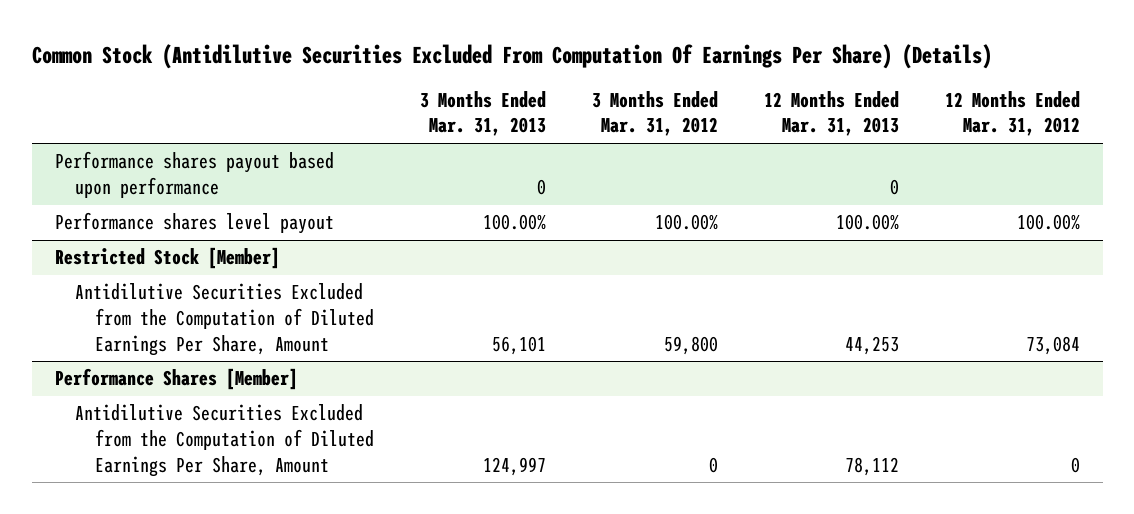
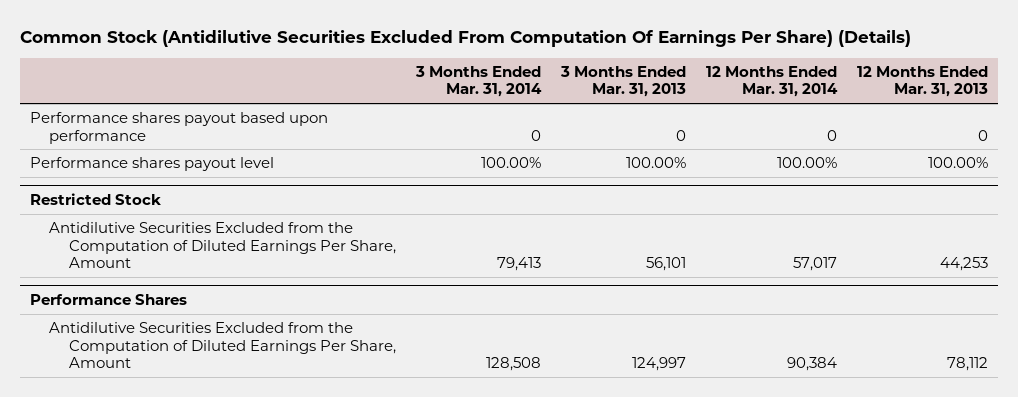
- | 3 Months Ended Mar. 31, 2013 | 3 Months Ended Mar. 31, 2012 | 12 Months Ended Mar. 31, 2013 | 12 Months Ended Mar. 31, 2012
+ | 3 Months Ended Mar. 31, 2014 | 3 Months Ended Mar. 31, 2013 | 12 Months Ended Mar. 31, 2014 | 12 Months Ended Mar. 31, 2013
- Performance shares level payout | 100.00% | 100.00% | 100.00% | 100.00%
- Restricted Stock [Member]
+ Performance shares payout level | 100.00% | 100.00% | 100.00% | 100.00%
+ Restricted Stock
- Performance Shares [Member]
+ Performance Shares

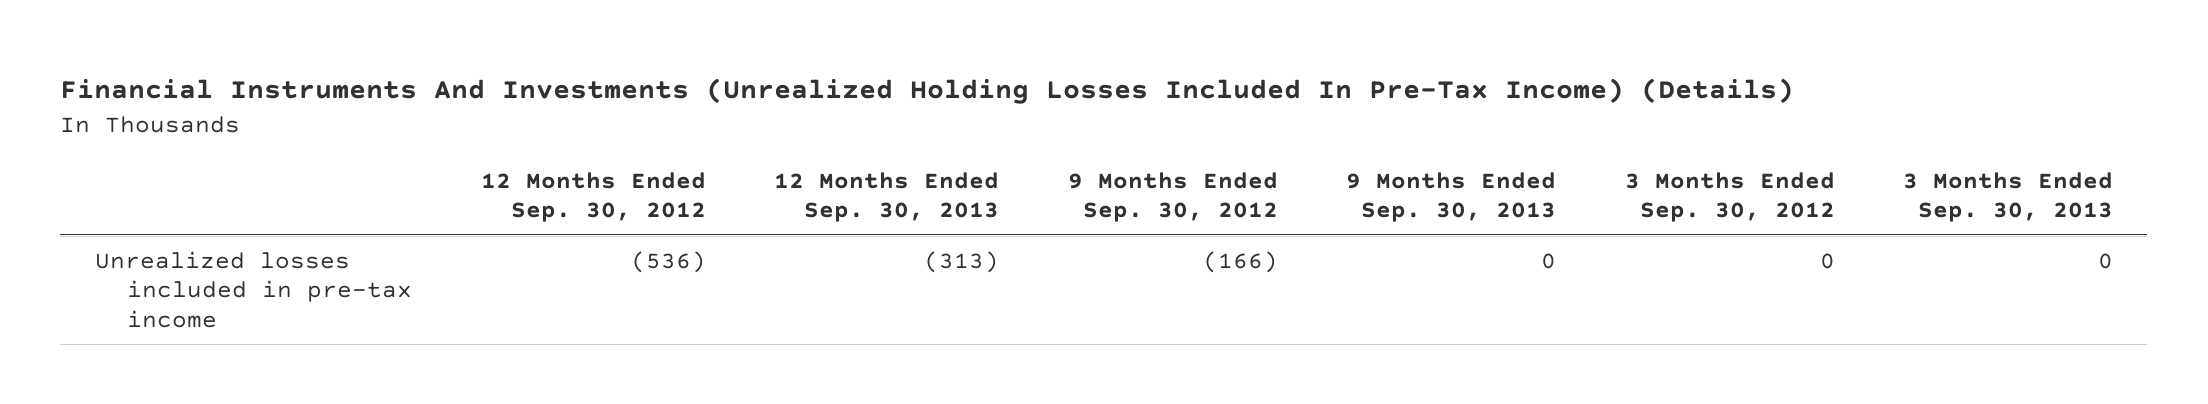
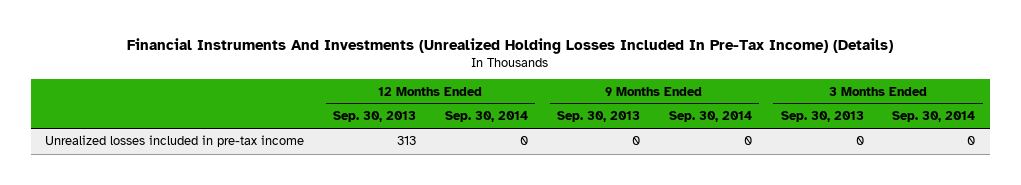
- | 12 Months Ended Sep. 30, 2012 | 12 Months Ended Sep. 30, 2013 | 9 Months Ended Sep. 30, 2012 | 9 Months Ended Sep. 30, 2013 | 3 Months Ended Sep. 30, 2012 | 3 Months Ended Sep. 30, 2013
+ | 12 Months Ended Sep. 30, 2013 | 12 Months Ended Sep. 30, 2014 | 9 Months Ended Sep. 30, 2013 | 9 Months Ended Sep. 30, 2014 | 3 Months Ended Sep. 30, 2013 | 3 Months Ended Sep. 30, 2014
- Unrealized losses included in pre-tax income | (536) | (313) | (166) | 0 | 0 | 0
+ Unrealized losses included in pre-tax income | 313 | 0 | 0 | 0 | 0 | 0

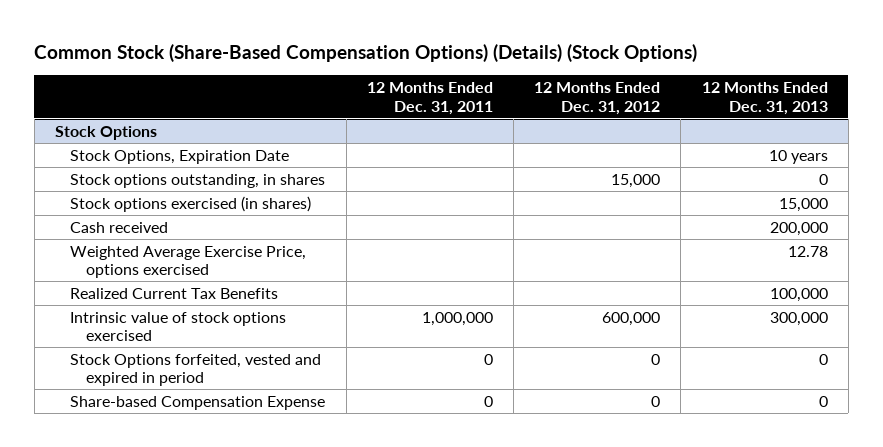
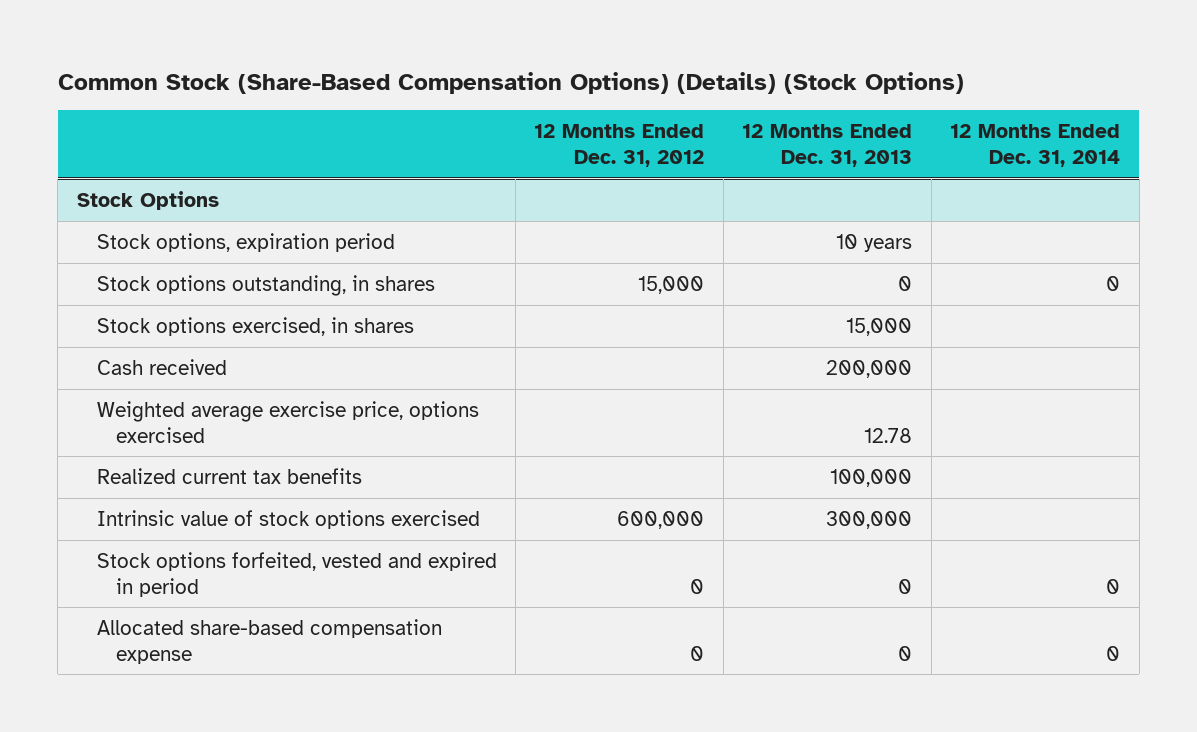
- | 12 Months Ended Dec. 31, 2011 | 12 Months Ended Dec. 31, 2012 | 12 Months Ended Dec. 31, 2013
+ | 12 Months Ended Dec. 31, 2012 | 12 Months Ended Dec. 31, 2013 | 12 Months Ended Dec. 31, 2014
@ Stock Options
- Stock Options, Expiration Date | | | 10 years
+ Stock options, expiration period | | 10 years |
- Stock options exercised (in shares) | | | 15,000
+ Stock options exercised, in shares | | 15,000 |
- Weighted Average Exercise Price, options exercised | | | 12.78
- Realized Current Tax Benefits | | | 100,000
+ Weighted average exercise price, options exercised | | 12.78 |
+ Realized current tax benefits | | 100,000 |
- Stock Options forfeited, vested and expired in period | 0 | 0 | 0
- Share-based Compensation Expense | 0 | 0 | 0
+ Stock options forfeited, vested and expired in period | 0 | 0 | 0
+ Allocated share-based compensation expense | 0 | 0 | 0

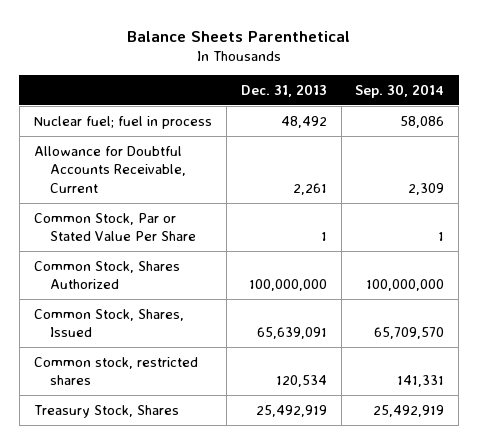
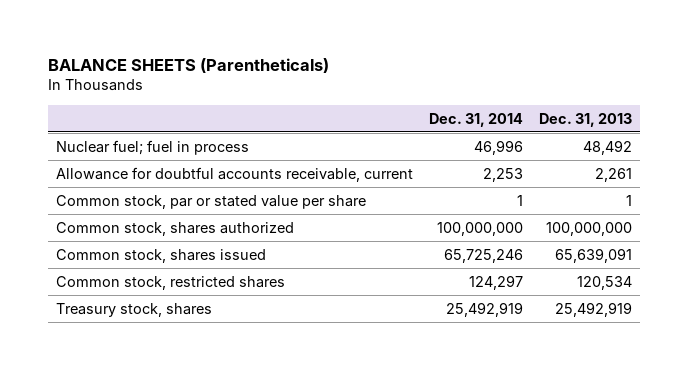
- Balance Sheets Parenthetical
+ BALANCE SHEETS (Parentheticals)
- | Dec. 31, 2013 | Sep. 30, 2014
+ | Dec. 31, 2014 | Dec. 31, 2013
- Allowance for Doubtful Accounts Receivable, Current | 2,261 | 2,309
- Common Stock, Par or Stated Value Per Share | 1 | 1
- Common Stock, Shares Authorized | 100,000,000 | 100,000,000
- Common Stock, Shares, Issued | 65,639,091 | 65,709,570
+ Allowance for doubtful accounts receivable, current | 2,253 | 2,261
+ Common stock, par or stated value per share | 1 | 1
+ Common stock, shares authorized | 100,000,000 | 100,000,000
+ Common stock, shares issued | 65,725,246 | 65,639,091
- Treasury Stock, Shares | 25,492,919 | 25,492,919
+ Treasury stock, shares | 25,492,919 | 25,492,919

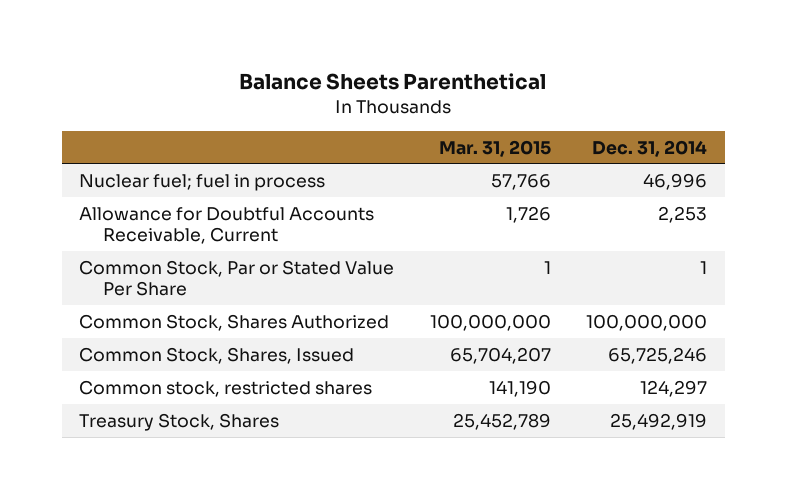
- BALANCE SHEETS (Parentheticals)
+ Balance Sheets Parenthetical
- | Dec. 31, 2014 | Dec. 31, 2013
+ | Mar. 31, 2015 | Dec. 31, 2014
- Allowance for doubtful accounts receivable, current | 2,253 | 2,261
- Common stock, par or stated value per share | 1 | 1
- Common stock, shares authorized | 100,000,000 | 100,000,000
- Common stock, shares issued | 65,725,246 | 65,639,091
+ Allowance for Doubtful Accounts Receivable, Current | 1,726 | 2,253
+ Common Stock, Par or Stated Value Per Share | 1 | 1
+ Common Stock, Shares Authorized | 100,000,000 | 100,000,000
+ Common Stock, Shares, Issued | 65,704,207 | 65,725,246
- Treasury stock, shares | 25,492,919 | 25,492,919
+ Treasury Stock, Shares | 25,452,789 | 25,492,919

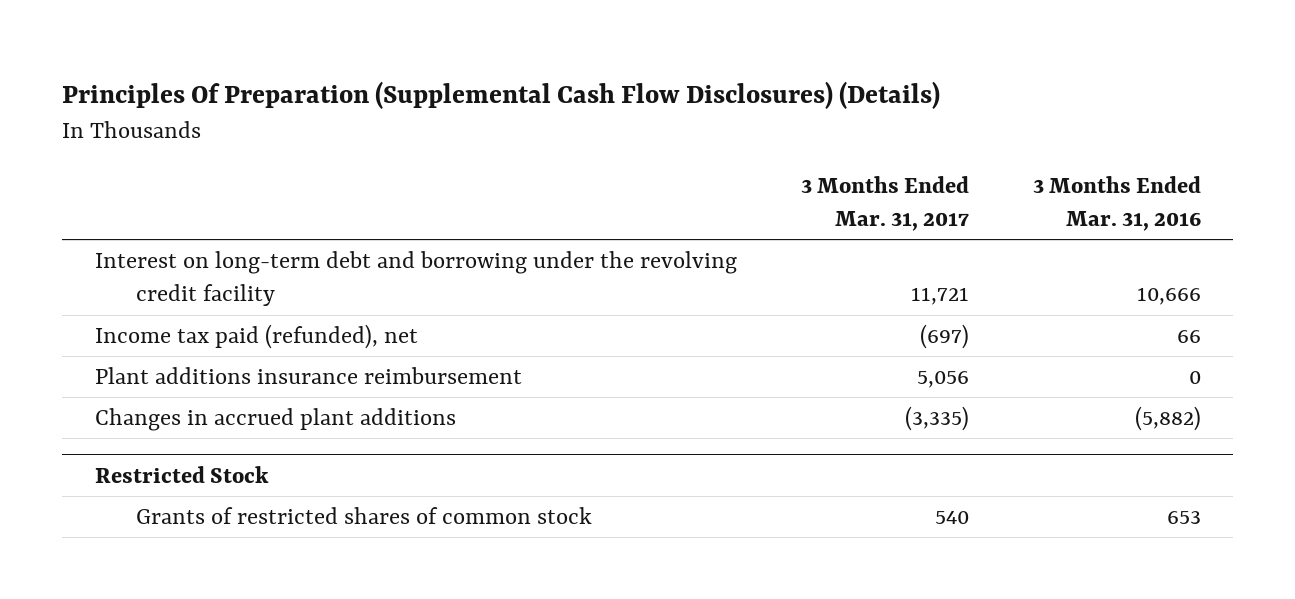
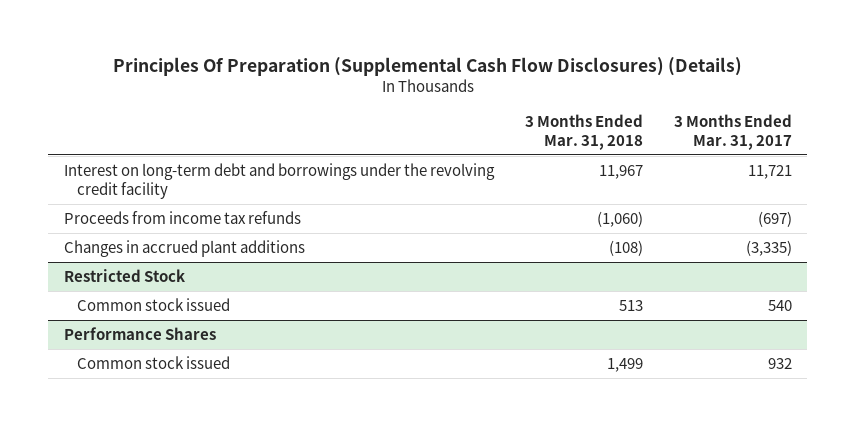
- | 3 Months Ended Mar. 31, 2017 | 3 Months Ended Mar. 31, 2016
+ | 3 Months Ended Mar. 31, 2018 | 3 Months Ended Mar. 31, 2017
- Interest on long-term debt and borrowing under the revolving credit facility | 11,721 | 10,666
- Income tax paid (refunded), net | (697) | 66
- Plant additions insurance reimbursement | 5,056 | 0
+ Interest on long-term debt and borrowings under the revolving credit facility | 11,967 | 11,721
+ Proceeds from income tax refunds | (1,060) | (697)
@ Restricted Stock
- Grants of restricted shares of common stock | 540 | 653
+ Common stock issued | 513 | 540
+ Performance Shares
+ Common stock issued | 1,499 | 932

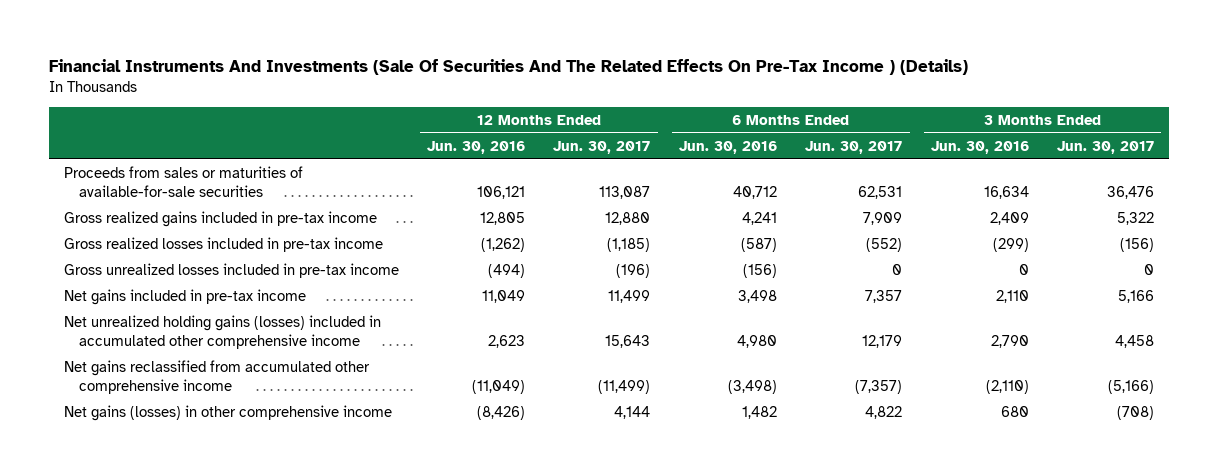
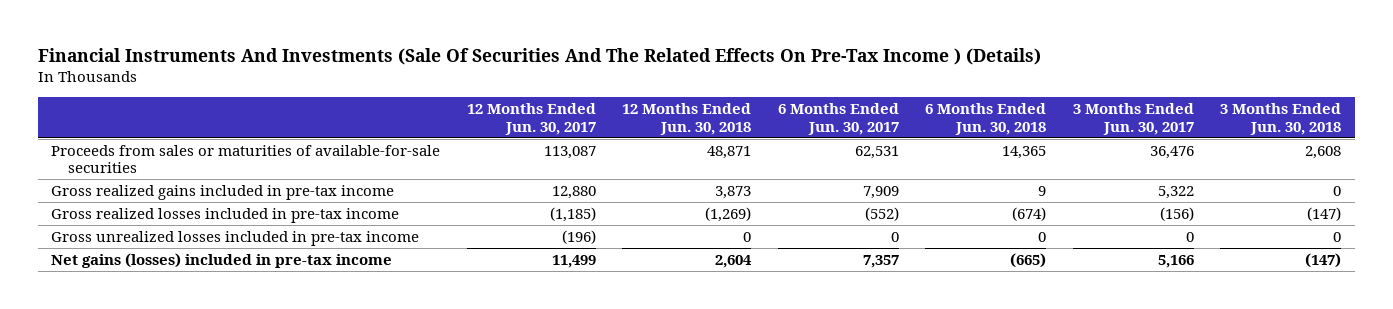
- | 12 Months Ended Jun. 30, 2016 | 12 Months Ended Jun. 30, 2017 | 6 Months Ended Jun. 30, 2016 | 6 Months Ended Jun. 30, 2017 | 3 Months Ended Jun. 30, 2016 | 3 Months Ended Jun. 30, 2017
+ | 12 Months Ended Jun. 30, 2017 | 12 Months Ended Jun. 30, 2018 | 6 Months Ended Jun. 30, 2017 | 6 Months Ended Jun. 30, 2018 | 3 Months Ended Jun. 30, 2017 | 3 Months Ended Jun. 30, 2018
- Net gains included in pre-tax income | 11,049 | 11,499 | 3,498 | 7,357 | 2,110 | 5,166
- Net unrealized holding gains (losses) included in accumulated other comprehensive income | 2,623 | 15,643 | 4,980 | 12,179 | 2,790 | 4,458
- Net gains reclassified from accumulated other comprehensive income | (11,049) | (11,499) | (3,498) | (7,357) | (2,110) | (5,166)
- Net gains (losses) in other comprehensive income | (8,426) | 4,144 | 1,482 | 4,822 | 680 | (708)
+ Net gains (losses) included in pre-tax income | 11,499 | 2,604 | 7,357 | (665) | 5,166 | (147)

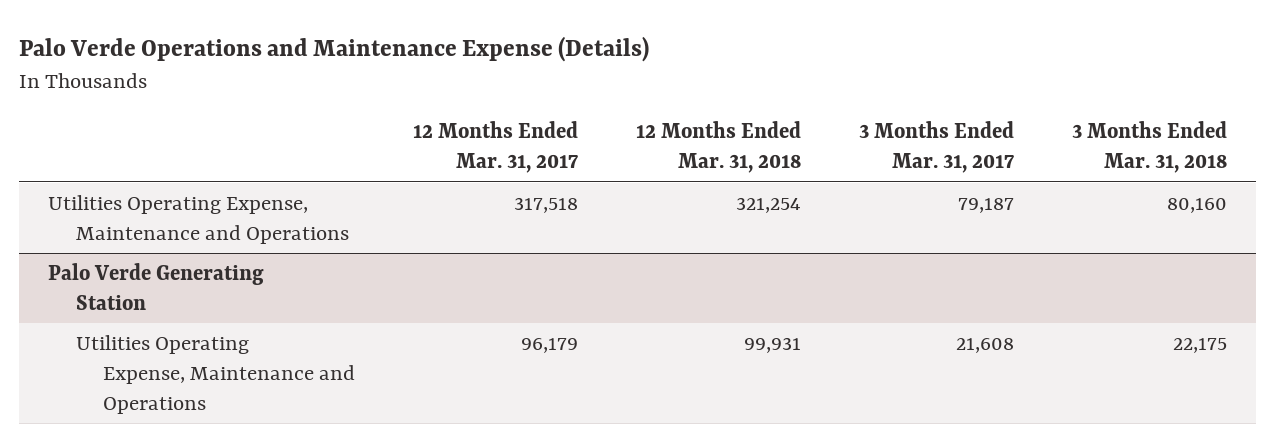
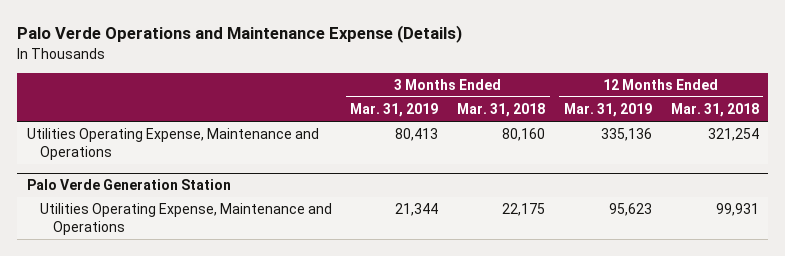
- | 12 Months Ended Mar. 31, 2017 | 12 Months Ended Mar. 31, 2018 | 3 Months Ended Mar. 31, 2017 | 3 Months Ended Mar. 31, 2018
+ | 3 Months Ended Mar. 31, 2019 | 3 Months Ended Mar. 31, 2018 | 12 Months Ended Mar. 31, 2019 | 12 Months Ended Mar. 31, 2018
- Palo Verde Generating Station
+ Palo Verde Generation Station

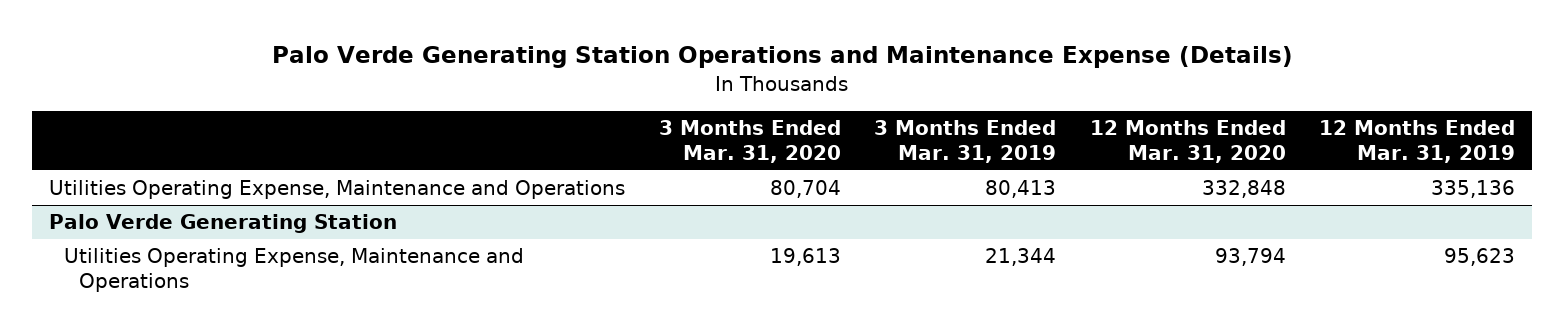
- Palo Verde Operations and Maintenance Expense (Details)
+ Palo Verde Generating Station Operations and Maintenance Expense (Details)
- | 3 Months Ended Mar. 31, 2019 | 3 Months Ended Mar. 31, 2018 | 12 Months Ended Mar. 31, 2019 | 12 Months Ended Mar. 31, 2018
+ | 3 Months Ended Mar. 31, 2020 | 3 Months Ended Mar. 31, 2019 | 12 Months Ended Mar. 31, 2020 | 12 Months Ended Mar. 31, 2019
- Palo Verde Generation Station
+ Palo Verde Generating Station

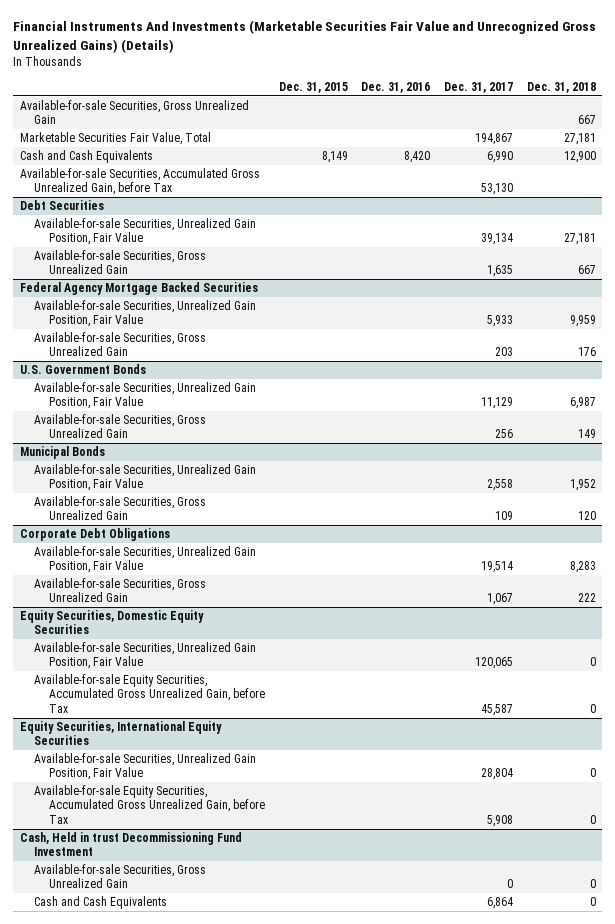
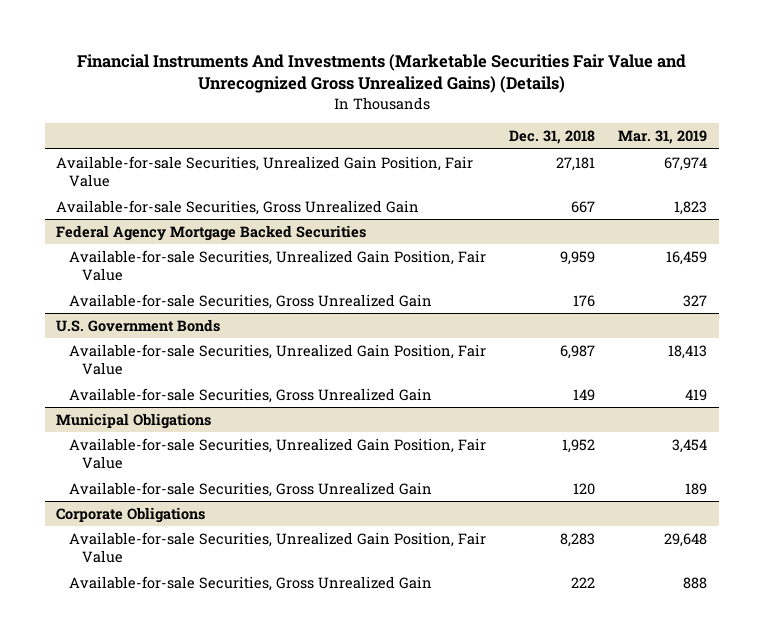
- | Dec. 31, 2015 | Dec. 31, 2016 | Dec. 31, 2017 | Dec. 31, 2018
+ | Dec. 31, 2018 | Mar. 31, 2019
- Available-for-sale Securities, Gross Unrealized Gain | | | | 667
- Marketable Securities Fair Value, Total | | | 194,867 | 27,181
- Cash and Cash Equivalents | 8,149 | 8,420 | 6,990 | 12,900
- Available-for-sale Securities, Accumulated Gross Unrealized Gain, before Tax | | | 53,130 |
- Debt Securities
- Municipal Bonds
+ Municipal Obligations
- Corporate Debt Obligations
+ Corporate Obligations
- Equity Securities, Domestic Equity Securities
- Available-for-sale Securities, Unrealized Gain Position, Fair Value | | | 120,065 | 0
- Available-for-sale Equity Securities, Accumulated Gross Unrealized Gain, before Tax | | | 45,587 | 0
- Equity Securities, International Equity Securities
- Available-for-sale Securities, Unrealized Gain Position, Fair Value | | | 28,804 | 0
- Available-for-sale Equity Securities, Accumulated Gross Unrealized Gain, before Tax | | | 5,908 | 0
- Cash, Held in trust Decommissioning Fund Investment
- Available-for-sale Securities, Gross Unrealized Gain | | | 0 | 0
- Cash and Cash Equivalents | | | 6,864 | 0

